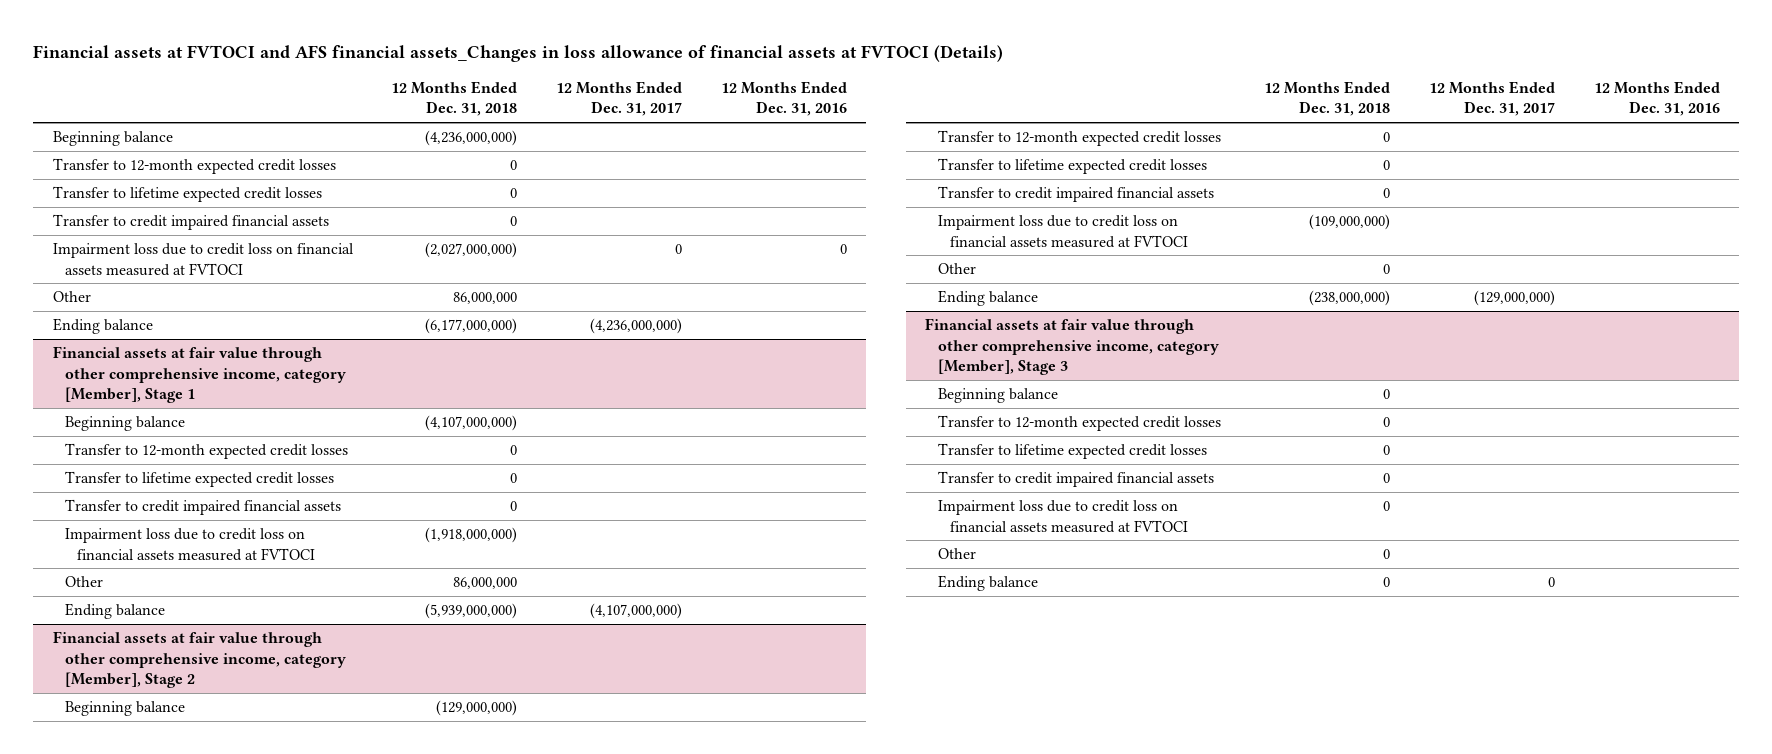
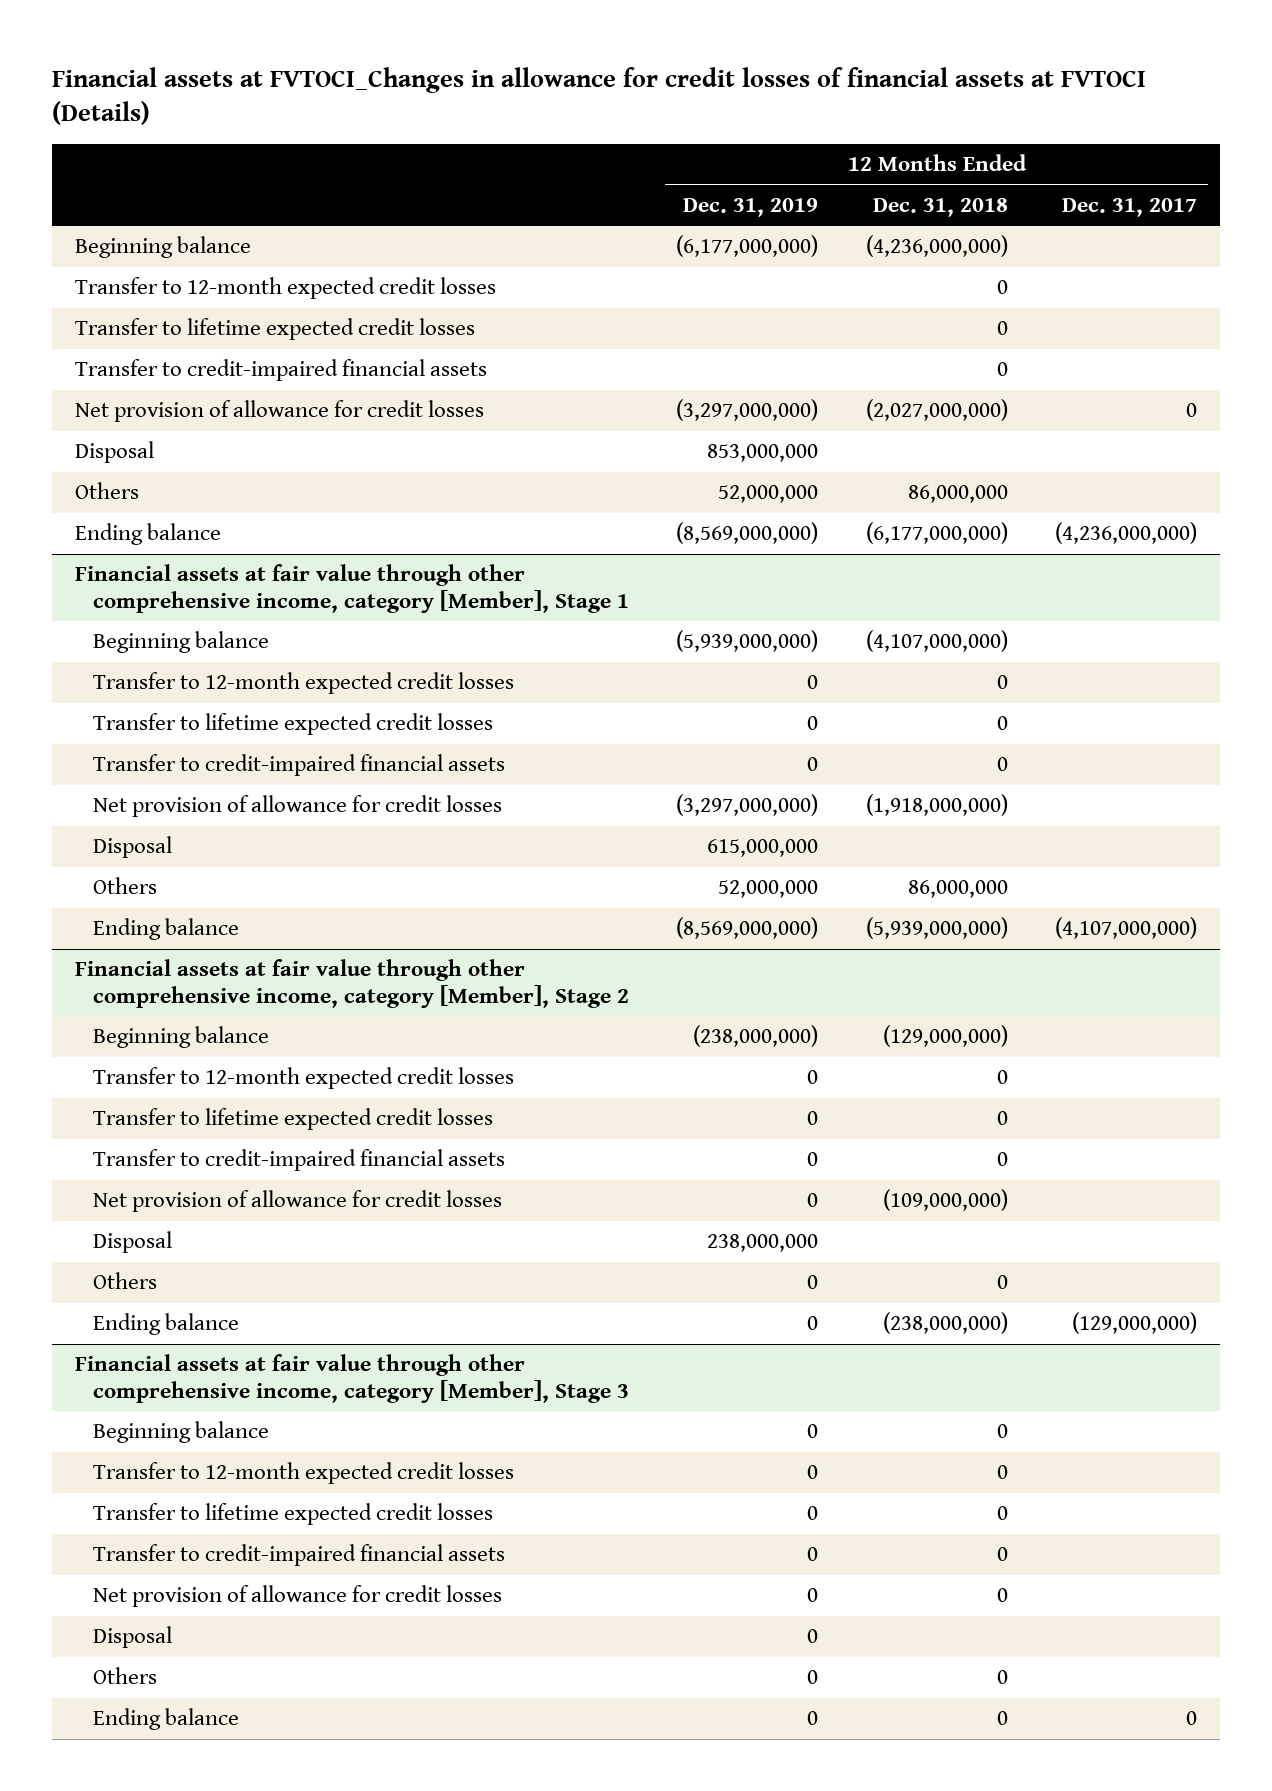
- Financial assets at FVTOCI and AFS financial assets_Changes in loss allowance of financial assets at FVTOCI (Details)
+ Financial assets at FVTOCI_Changes in allowance for credit losses of financial assets at FVTOCI (Details)
- | 12 Months Ended Dec. 31, 2018 | 12 Months Ended Dec. 31, 2017 | 12 Months Ended Dec. 31, 2016
+ | 12 Months Ended Dec. 31, 2019 | 12 Months Ended Dec. 31, 2018 | 12 Months Ended Dec. 31, 2017
- Transfer to credit impaired financial assets | 0 | |
- Impairment loss due to credit loss on financial assets measured at FVTOCI | (2,027,000,000) | 0 | 0
- Other | 86,000,000 | |
+ Transfer to credit-impaired financial assets | | 0 |
+ Net provision of allowance for credit losses | (3,297,000,000) | (2,027,000,000) | 0
+ Disposal | 853,000,000 | |
+ Others | 52,000,000 | 86,000,000 |
@ Financial assets at fair value through other comprehensive income, category [Member], Stage 1
- Transfer to credit impaired financial assets | 0 | |
- Impairment loss due to credit loss on financial assets measured at FVTOCI | (1,918,000,000) | |
- Other | 86,000,000 | |
+ Transfer to credit-impaired financial assets | 0 | 0 |
+ Net provision of allowance for credit losses | (3,297,000,000) | (1,918,000,000) |
+ Disposal | 615,000,000 | |
+ Others | 52,000,000 | 86,000,000 |
@ Financial assets at fair value through other comprehensive income, category [Member], Stage 2
- Transfer to credit impaired financial assets | 0 | |
- Impairment loss due to credit loss on financial assets measured at FVTOCI | (109,000,000) | |
- Other | 0 | |
+ Transfer to credit-impaired financial assets | 0 | 0 |
+ Net provision of allowance for credit losses | 0 | (109,000,000) |
+ Disposal | 238,000,000 | |
+ Others | 0 | 0 |
@ Financial assets at fair value through other comprehensive income, category [Member], Stage 3
- Transfer to credit impaired financial assets | 0 | |
- Impairment loss due to credit loss on financial assets measured at FVTOCI | 0 | |
- Other | 0 | |
+ Transfer to credit-impaired financial assets | 0 | 0 |
+ Net provision of allowance for credit losses | 0 | 0 |
+ Disposal | 0 | |
+ Others | 0 | 0 |

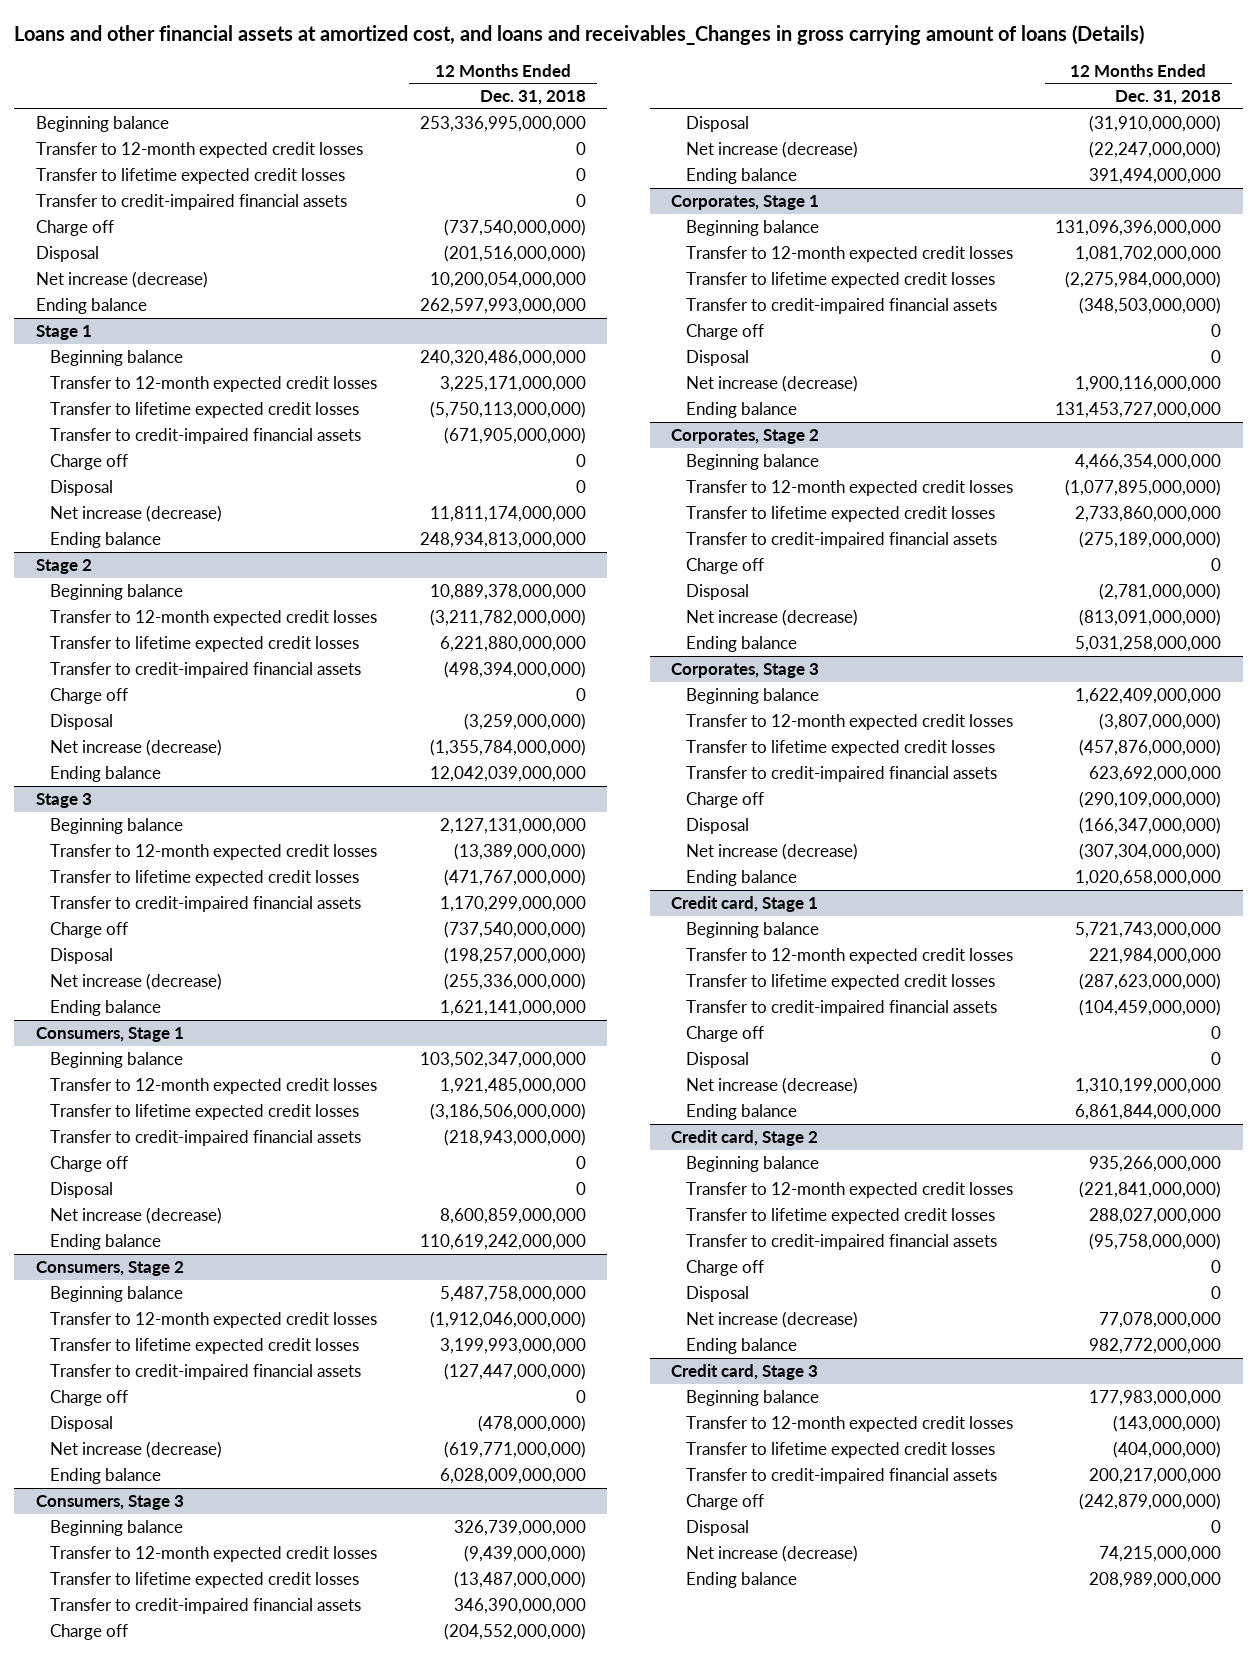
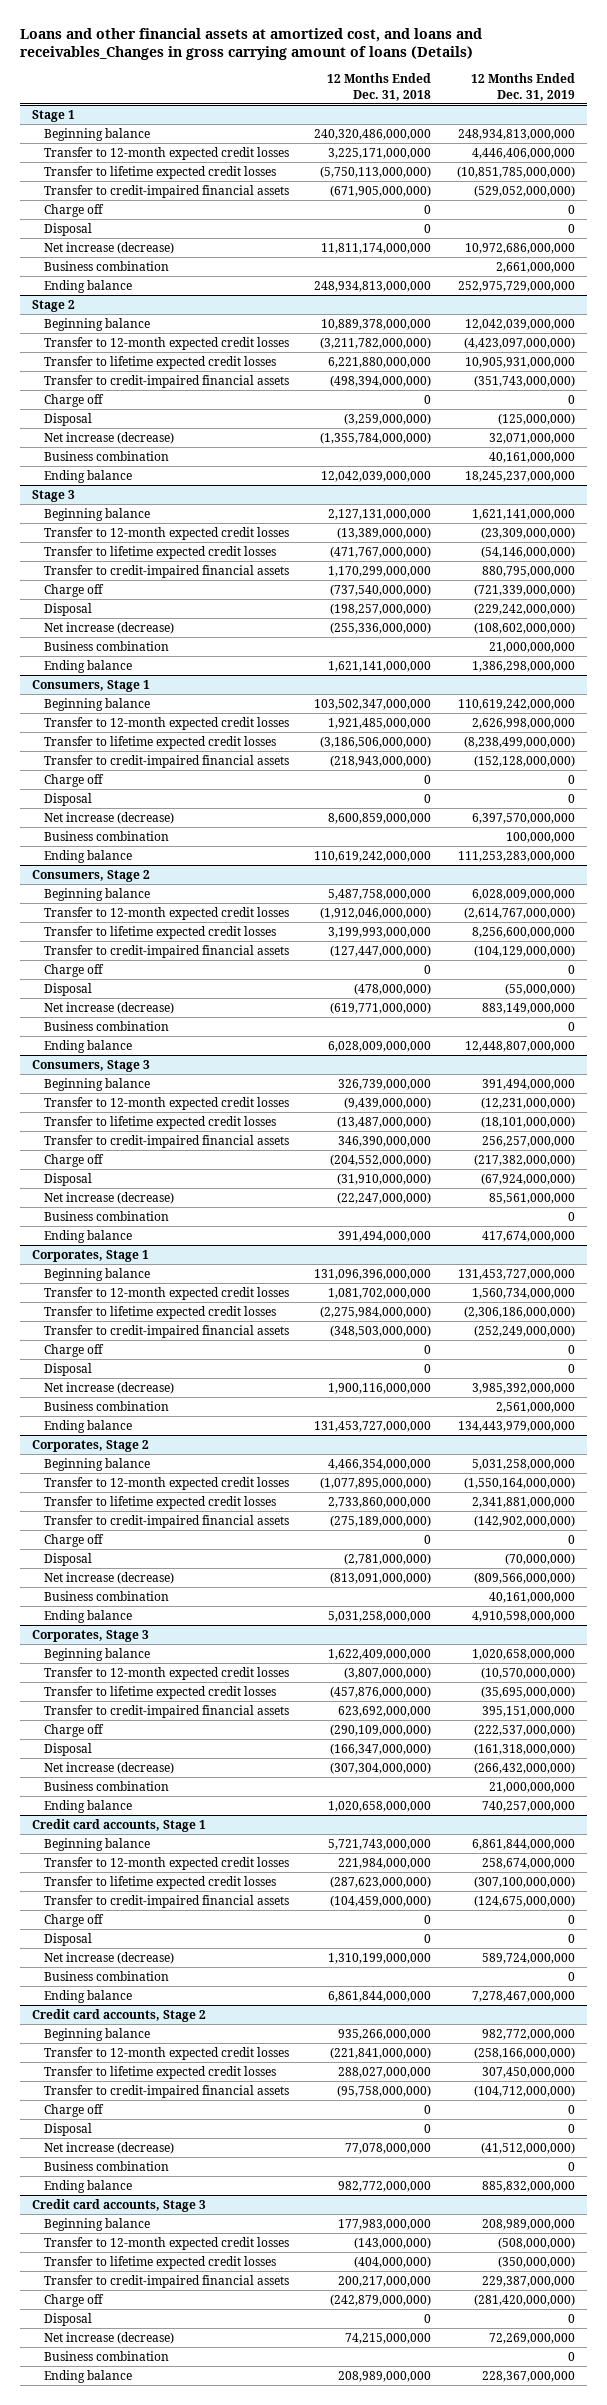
- | 12 Months Ended Dec. 31, 2018
+ | 12 Months Ended Dec. 31, 2018 | 12 Months Ended Dec. 31, 2019
- Beginning balance | 253,336,995,000,000
- Transfer to 12-month expected credit losses | 0
- Transfer to lifetime expected credit losses | 0
- Transfer to credit-impaired financial assets | 0
- Charge off | (737,540,000,000)
- Disposal | (201,516,000,000)
- Net increase (decrease) | 10,200,054,000,000
- Ending balance | 262,597,993,000,000
@ Stage 1
+ Business combination | | 2,661,000,000
@ Stage 2
+ Business combination | | 40,161,000,000
@ Stage 3
+ Business combination | | 21,000,000,000
@ Consumers, Stage 1
+ Business combination | | 100,000,000
@ Consumers, Stage 2
+ Business combination | | 0
@ Consumers, Stage 3
+ Business combination | | 0
@ Corporates, Stage 1
+ Business combination | | 2,561,000,000
@ Corporates, Stage 2
+ Business combination | | 40,161,000,000
@ Corporates, Stage 3
+ Business combination | | 21,000,000,000
- Credit card, Stage 1
+ Credit card accounts, Stage 1
+ Business combination | | 0
- Credit card, Stage 2
+ Credit card accounts, Stage 2
+ Business combination | | 0
- Credit card, Stage 3
+ Credit card accounts, Stage 3
+ Business combination | | 0

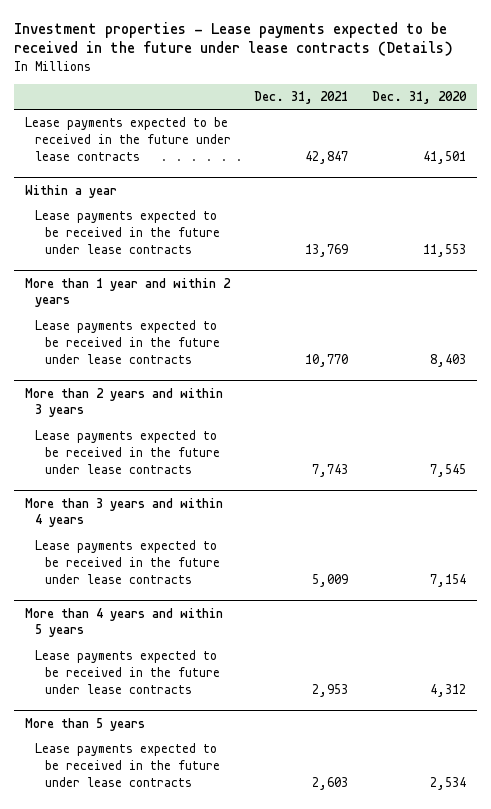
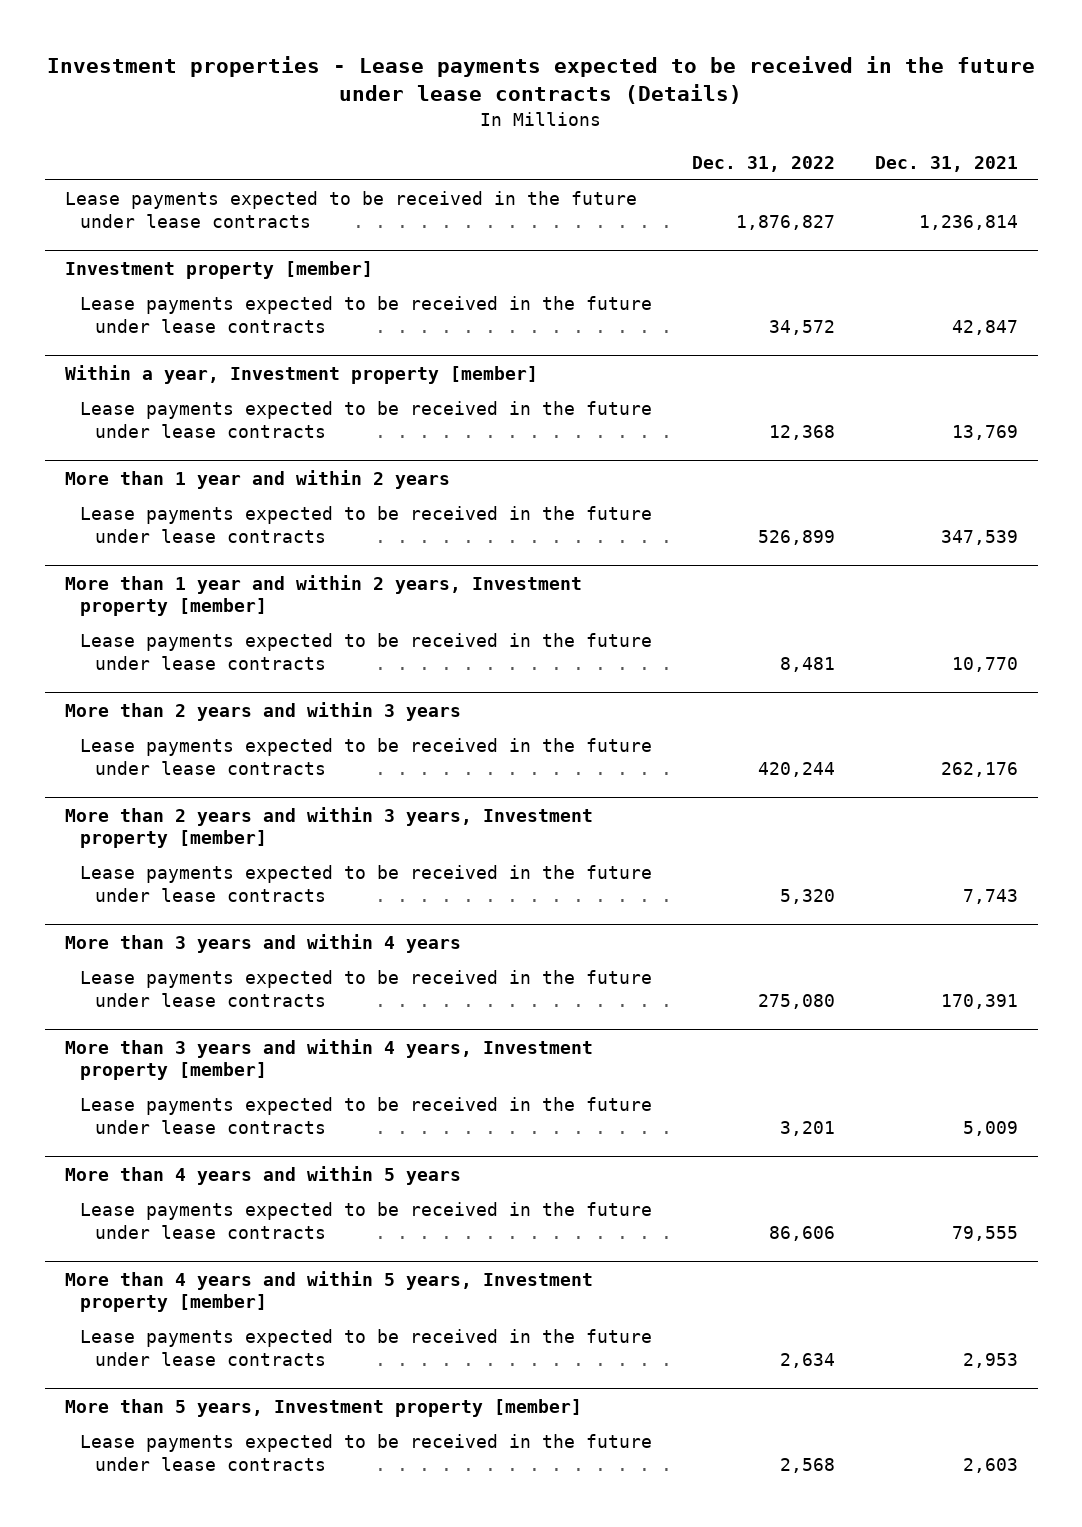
- | Dec. 31, 2021 | Dec. 31, 2020
+ | Dec. 31, 2022 | Dec. 31, 2021
+ Lease payments expected to be received in the future under lease contracts | 1,876,827 | 1,236,814
+ Investment property [member]
- Within a year
+ Within a year, Investment property [member]
@ More than 1 year and within 2 years
+ Lease payments expected to be received in the future under lease contracts | 526,899 | 347,539
+ More than 1 year and within 2 years, Investment property [member]
@ More than 2 years and within 3 years
+ Lease payments expected to be received in the future under lease contracts | 420,244 | 262,176
+ More than 2 years and within 3 years, Investment property [member]
@ More than 3 years and within 4 years
+ Lease payments expected to be received in the future under lease contracts | 275,080 | 170,391
+ More than 3 years and within 4 years, Investment property [member]
@ More than 4 years and within 5 years
+ Lease payments expected to be received in the future under lease contracts | 86,606 | 79,555
+ More than 4 years and within 5 years, Investment property [member]
- More than 5 years
+ More than 5 years, Investment property [member]

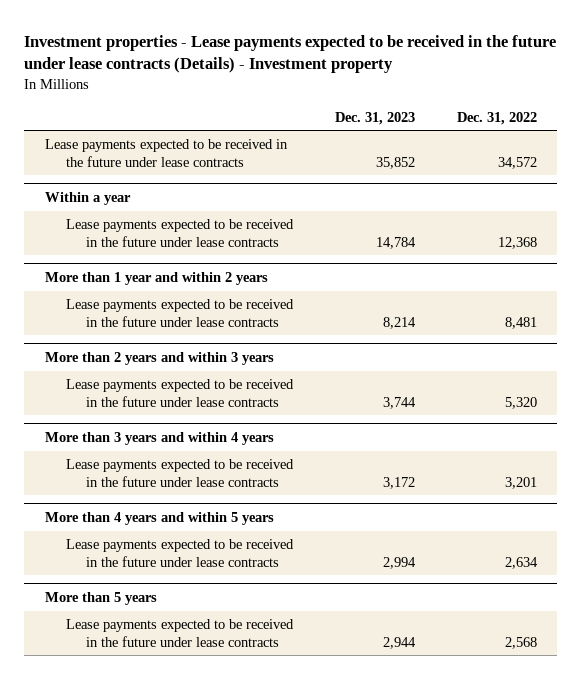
- Investment properties - Lease payments expected to be received in the future under lease contracts (Details)
+ Investment properties - Lease payments expected to be received in the future under lease contracts (Details) - Investment property
- | Dec. 31, 2022 | Dec. 31, 2021
+ | Dec. 31, 2023 | Dec. 31, 2022
- Lease payments expected to be received in the future under lease contracts | 1,876,827 | 1,236,814
- Investment property [member]
- Within a year, Investment property [member]
+ Within a year
@ More than 1 year and within 2 years
- Lease payments expected to be received in the future under lease contracts | 526,899 | 347,539
- More than 1 year and within 2 years, Investment property [member]
@ More than 2 years and within 3 years
- Lease payments expected to be received in the future under lease contracts | 420,244 | 262,176
- More than 2 years and within 3 years, Investment property [member]
@ More than 3 years and within 4 years
- Lease payments expected to be received in the future under lease contracts | 275,080 | 170,391
- More than 3 years and within 4 years, Investment property [member]
@ More than 4 years and within 5 years
- Lease payments expected to be received in the future under lease contracts | 86,606 | 79,555
- More than 4 years and within 5 years, Investment property [member]
- More than 5 years, Investment property [member]
+ More than 5 years

